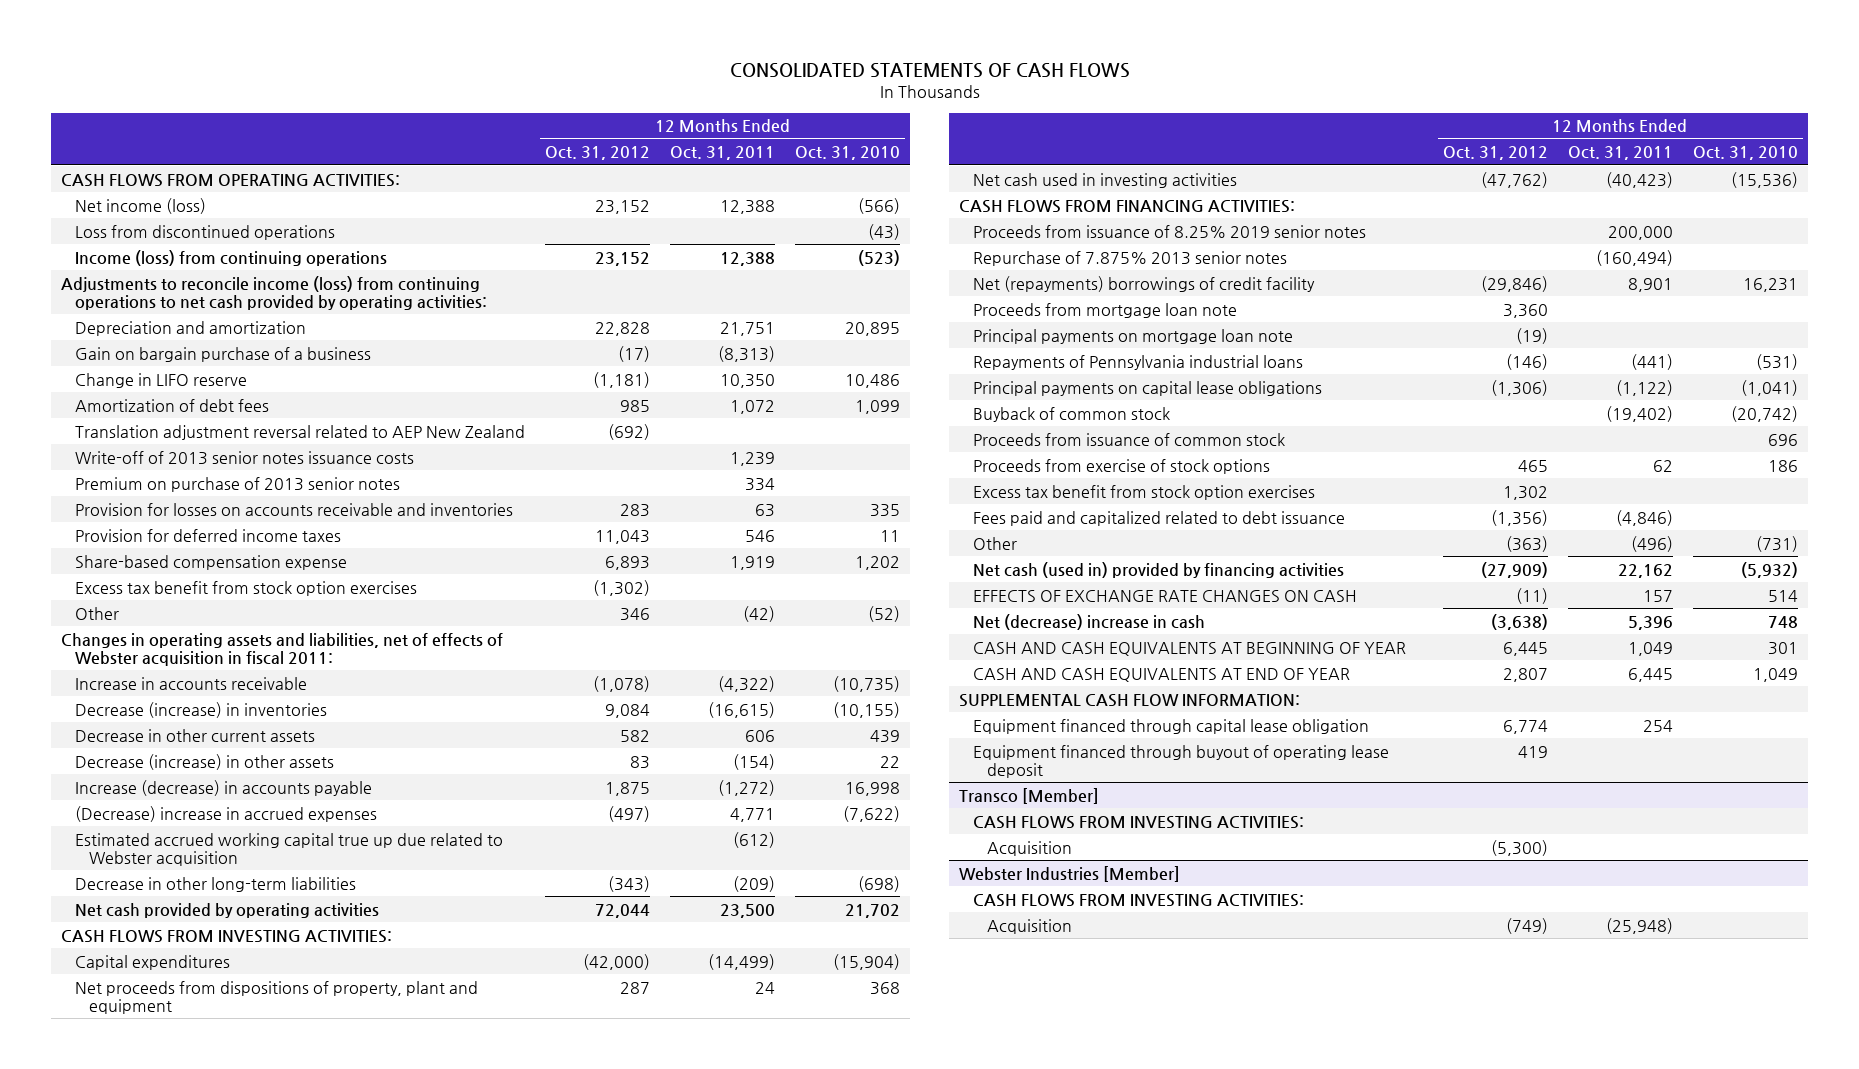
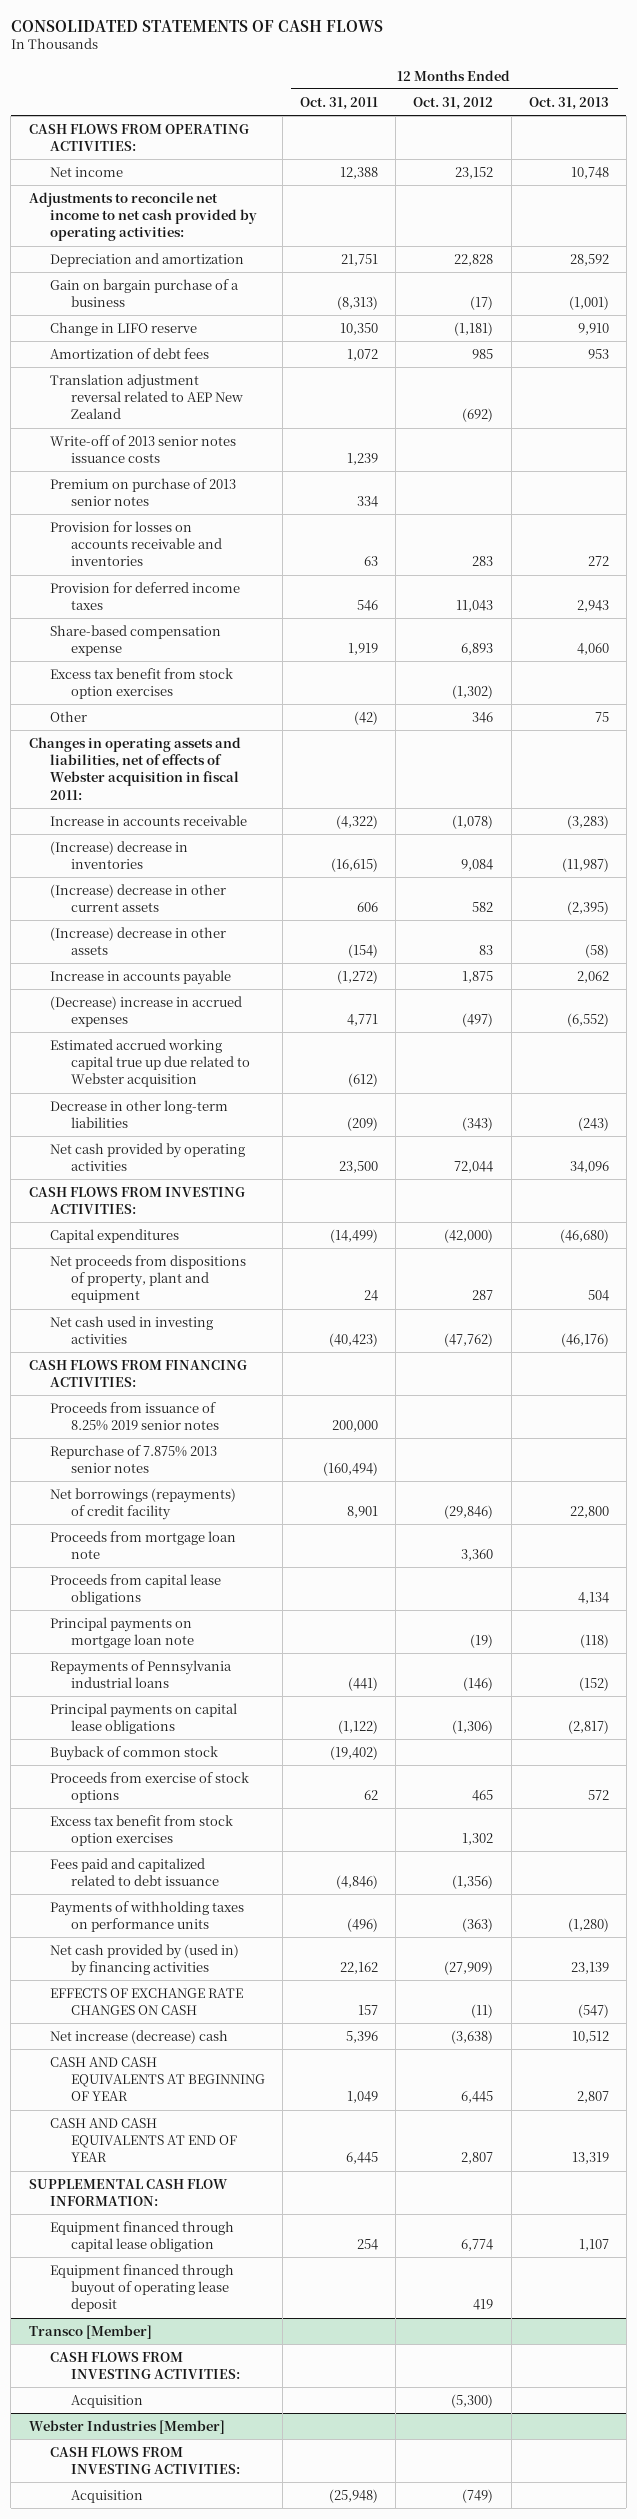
- | 12 Months Ended Oct. 31, 2012 | 12 Months Ended Oct. 31, 2011 | 12 Months Ended Oct. 31, 2010
+ | 12 Months Ended Oct. 31, 2011 | 12 Months Ended Oct. 31, 2012 | 12 Months Ended Oct. 31, 2013
- Net income (loss) | 23,152 | 12,388 | (566)
- Loss from discontinued operations | | | (43)
- Income (loss) from continuing operations | 23,152 | 12,388 | (523)
- Adjustments to reconcile income (loss) from continuing operations to net cash provided by operating activities:
+ Net income | 12,388 | 23,152 | 10,748
+ Adjustments to reconcile net income to net cash provided by operating activities:
- Decrease (increase) in inventories | 9,084 | (16,615) | (10,155)
- Decrease in other current assets | 582 | 606 | 439
- Decrease (increase) in other assets | 83 | (154) | 22
- Increase (decrease) in accounts payable | 1,875 | (1,272) | 16,998
+ (Increase) decrease in inventories | (16,615) | 9,084 | (11,987)
+ (Increase) decrease in other current assets | 606 | 582 | (2,395)
+ (Increase) decrease in other assets | (154) | 83 | (58)
+ Increase in accounts payable | (1,272) | 1,875 | 2,062
- Net (repayments) borrowings of credit facility | (29,846) | 8,901 | 16,231
+ Net borrowings (repayments) of credit facility | 8,901 | (29,846) | 22,800
+ Proceeds from capital lease obligations | | | 4,134
- Proceeds from issuance of common stock | | | 696
- Other | (363) | (496) | (731)
- Net cash (used in) provided by financing activities | (27,909) | 22,162 | (5,932)
+ Payments of withholding taxes on performance units | (496) | (363) | (1,280)
+ Net cash provided by (used in) by financing activities | 22,162 | (27,909) | 23,139
- Net (decrease) increase in cash | (3,638) | 5,396 | 748
+ Net increase (decrease) cash | 5,396 | (3,638) | 10,512

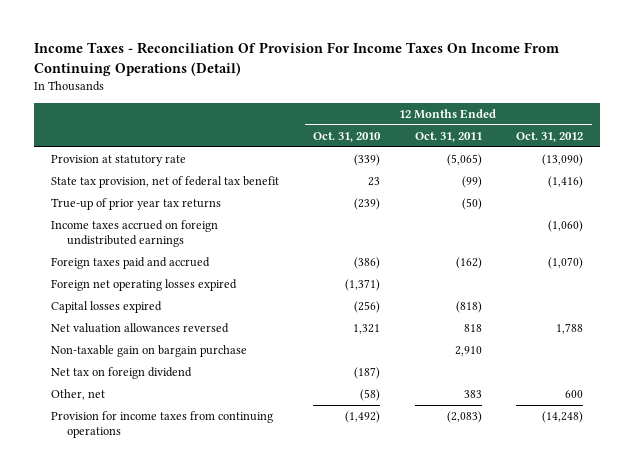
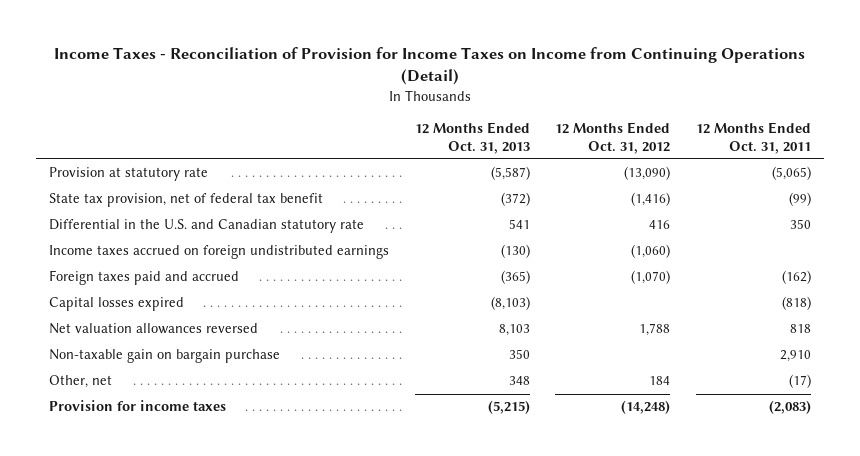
- Income Taxes - Reconciliation Of Provision For Income Taxes On Income From Continuing Operations (Detail)
+ Income Taxes - Reconciliation of Provision for Income Taxes on Income from Continuing Operations (Detail)
- | 12 Months Ended Oct. 31, 2010 | 12 Months Ended Oct. 31, 2011 | 12 Months Ended Oct. 31, 2012
+ | 12 Months Ended Oct. 31, 2013 | 12 Months Ended Oct. 31, 2012 | 12 Months Ended Oct. 31, 2011
- True-up of prior year tax returns | (239) | (50) |
+ Differential in the U.S. and Canadian statutory rate | 541 | 416 | 350
- Foreign net operating losses expired | (1,371) | |
- Net tax on foreign dividend | (187) | |
- Other, net | (58) | 383 | 600
- Provision for income taxes from continuing operations | (1,492) | (2,083) | (14,248)
+ Other, net | 348 | 184 | (17)
+ Provision for income taxes | (5,215) | (14,248) | (2,083)

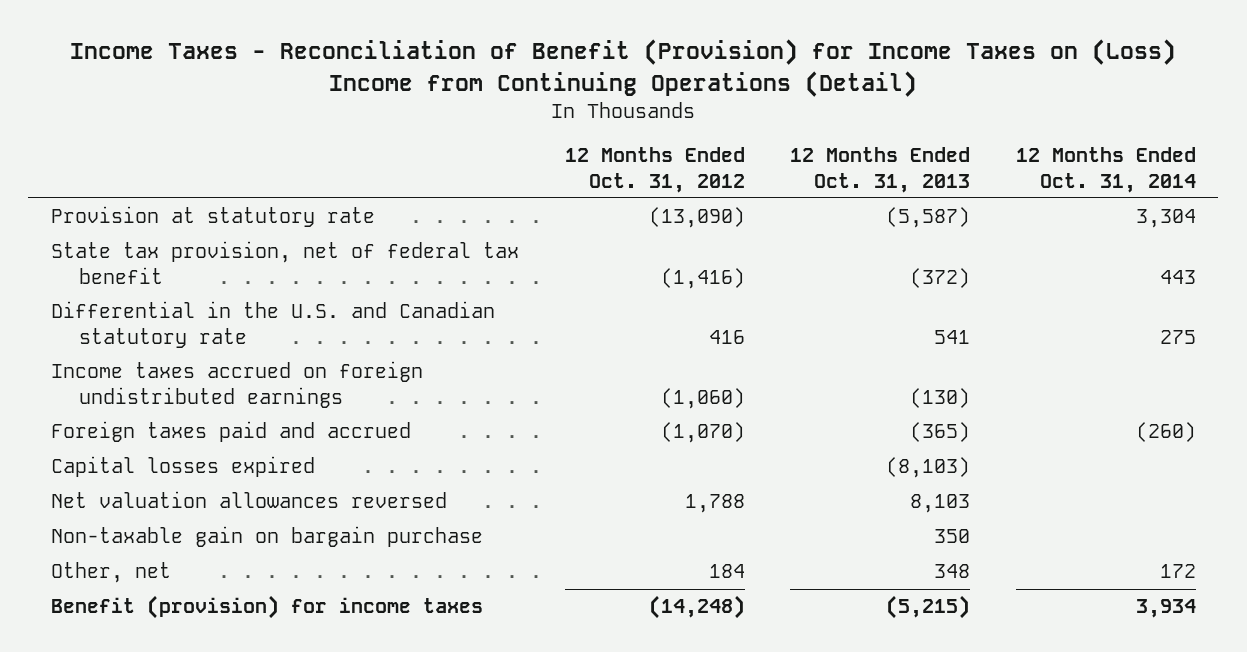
- Income Taxes - Reconciliation of Provision for Income Taxes on Income from Continuing Operations (Detail)
+ Income Taxes - Reconciliation of Benefit (Provision) for Income Taxes on (Loss) Income from Continuing Operations (Detail)
- | 12 Months Ended Oct. 31, 2013 | 12 Months Ended Oct. 31, 2012 | 12 Months Ended Oct. 31, 2011
+ | 12 Months Ended Oct. 31, 2012 | 12 Months Ended Oct. 31, 2013 | 12 Months Ended Oct. 31, 2014
- Provision for income taxes | (5,215) | (14,248) | (2,083)
+ Benefit (provision) for income taxes | (14,248) | (5,215) | 3,934

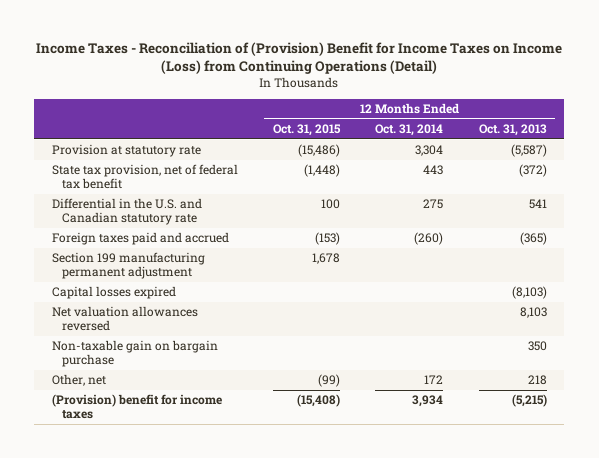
- Income Taxes - Reconciliation of Benefit (Provision) for Income Taxes on (Loss) Income from Continuing Operations (Detail)
+ Income Taxes - Reconciliation of (Provision) Benefit for Income Taxes on Income (Loss) from Continuing Operations (Detail)
- | 12 Months Ended Oct. 31, 2012 | 12 Months Ended Oct. 31, 2013 | 12 Months Ended Oct. 31, 2014
+ | 12 Months Ended Oct. 31, 2015 | 12 Months Ended Oct. 31, 2014 | 12 Months Ended Oct. 31, 2013
- Income taxes accrued on foreign undistributed earnings | (1,060) | (130) |
+ Section 199 manufacturing permanent adjustment | 1,678 | |
- Other, net | 184 | 348 | 172
- Benefit (provision) for income taxes | (14,248) | (5,215) | 3,934
+ Other, net | (99) | 172 | 218
+ (Provision) benefit for income taxes | (15,408) | 3,934 | (5,215)

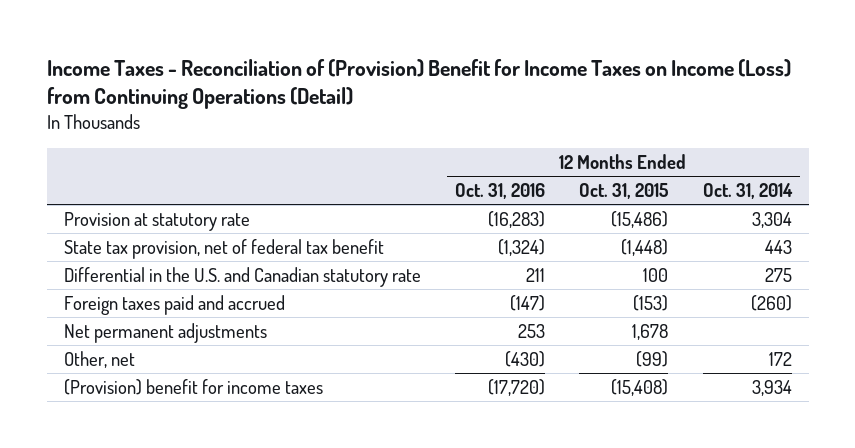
- | 12 Months Ended Oct. 31, 2015 | 12 Months Ended Oct. 31, 2014 | 12 Months Ended Oct. 31, 2013
+ | 12 Months Ended Oct. 31, 2016 | 12 Months Ended Oct. 31, 2015 | 12 Months Ended Oct. 31, 2014
- Section 199 manufacturing permanent adjustment | 1,678 | |
- Capital losses expired | | | (8,103)
- Net valuation allowances reversed | | | 8,103
- Non-taxable gain on bargain purchase | | | 350
+ Net permanent adjustments | 253 | 1,678 |

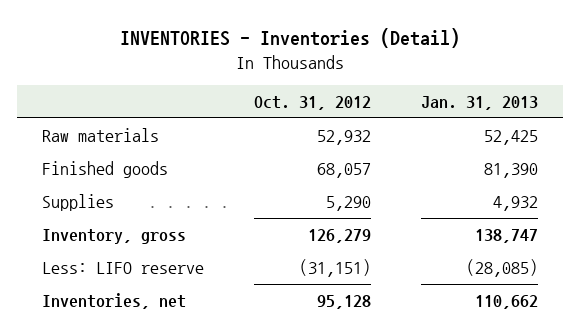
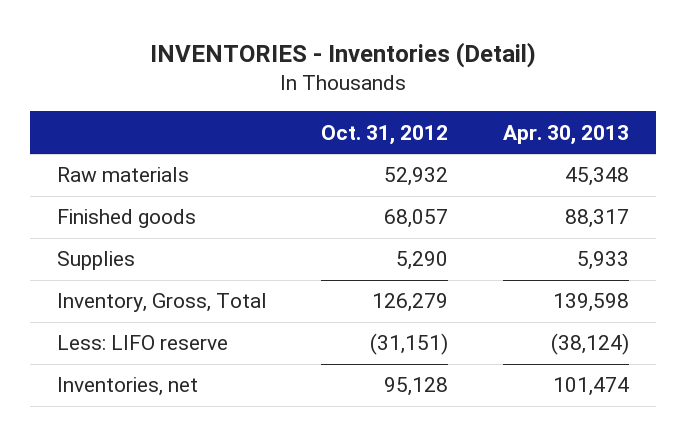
- | Oct. 31, 2012 | Jan. 31, 2013
+ | Oct. 31, 2012 | Apr. 30, 2013
- Inventory, gross | 126,279 | 138,747
+ Inventory, Gross, Total | 126,279 | 139,598

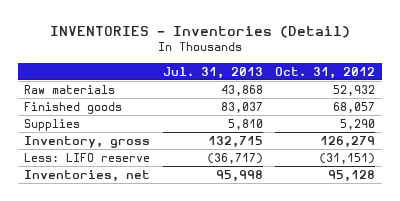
- | Oct. 31, 2012 | Apr. 30, 2013
+ | Jul. 31, 2013 | Oct. 31, 2012
- Inventory, Gross, Total | 126,279 | 139,598
+ Inventory, gross | 132,715 | 126,279

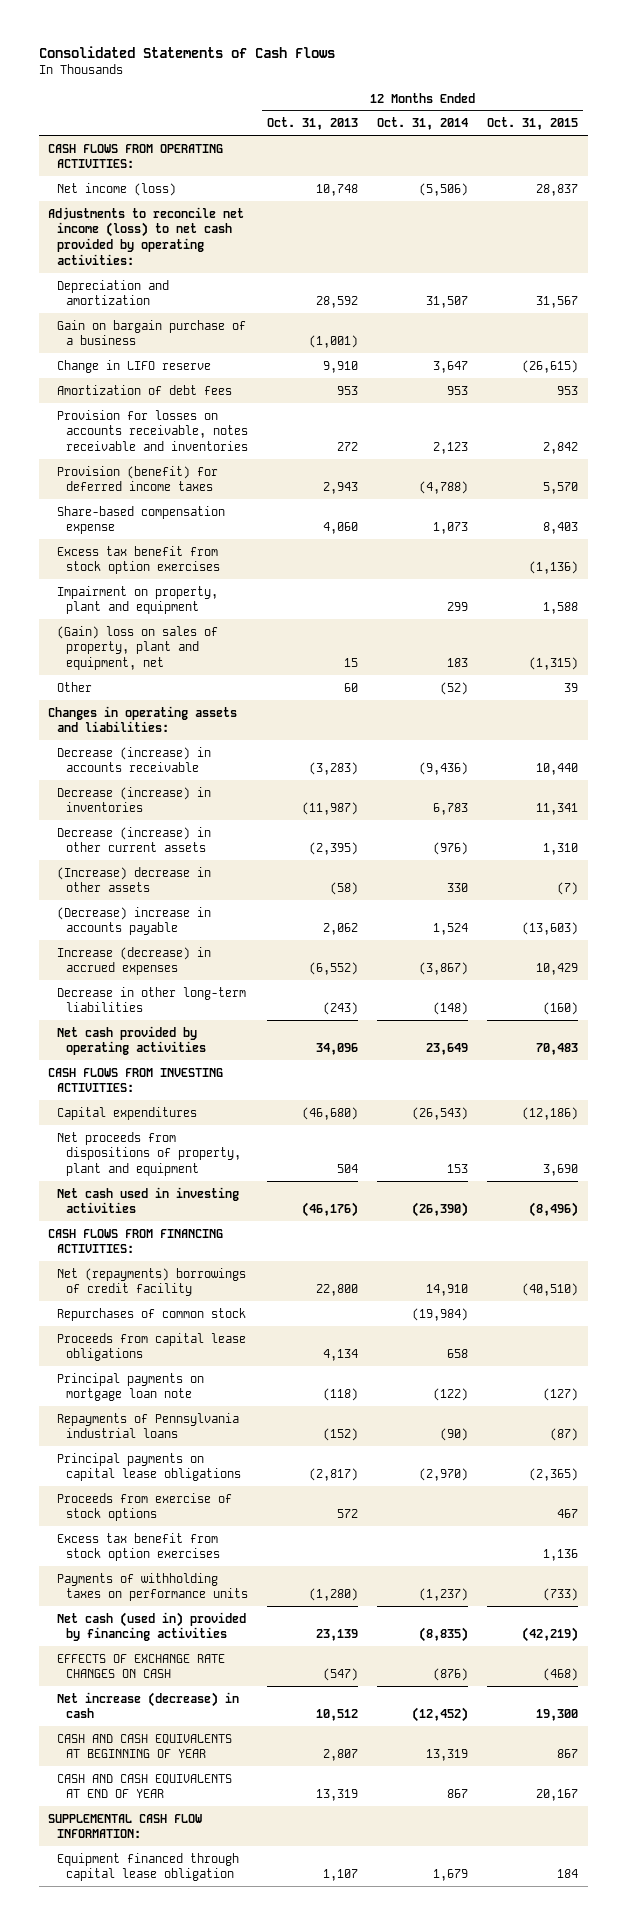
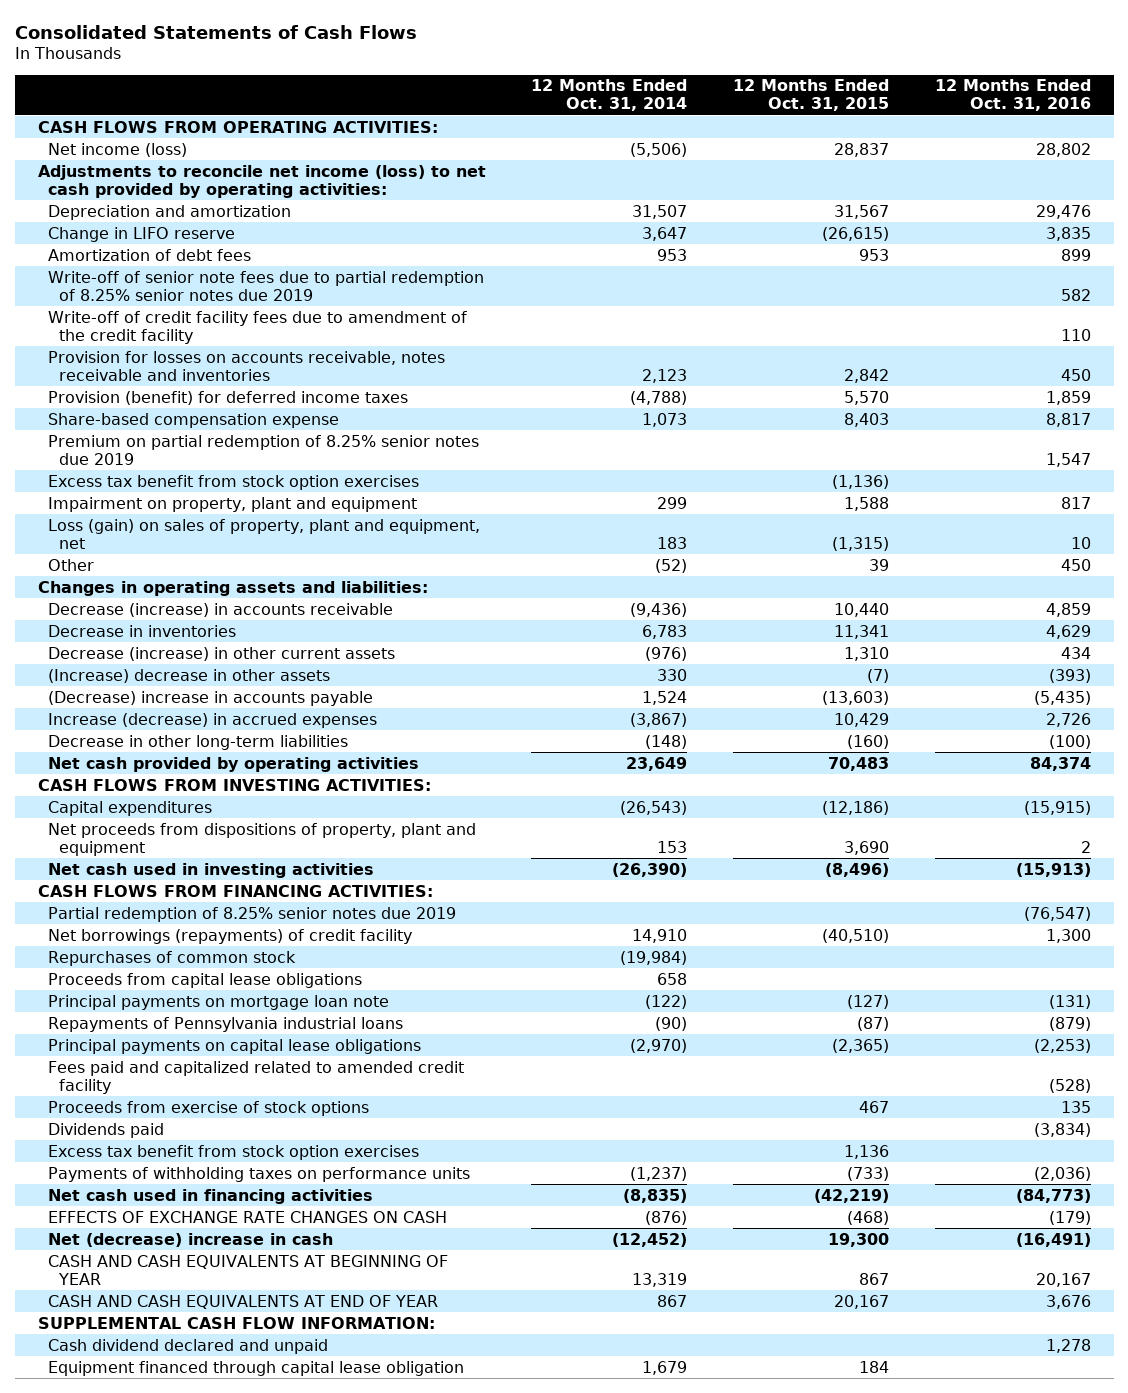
- | 12 Months Ended Oct. 31, 2013 | 12 Months Ended Oct. 31, 2014 | 12 Months Ended Oct. 31, 2015
+ | 12 Months Ended Oct. 31, 2014 | 12 Months Ended Oct. 31, 2015 | 12 Months Ended Oct. 31, 2016
- Gain on bargain purchase of a business | (1,001) | |
+ Write-off of senior note fees due to partial redemption of 8.25% senior notes due 2019 | | | 582
+ Write-off of credit facility fees due to amendment of the credit facility | | | 110
+ Premium on partial redemption of 8.25% senior notes due 2019 | | | 1,547
- (Gain) loss on sales of property, plant and equipment, net | 15 | 183 | (1,315)
+ Loss (gain) on sales of property, plant and equipment, net | 183 | (1,315) | 10
- Decrease (increase) in inventories | (11,987) | 6,783 | 11,341
+ Decrease in inventories | 6,783 | 11,341 | 4,629
- Net (repayments) borrowings of credit facility | 22,800 | 14,910 | (40,510)
+ Partial redemption of 8.25% senior notes due 2019 | | | (76,547)
+ Net borrowings (repayments) of credit facility | 14,910 | (40,510) | 1,300
+ Fees paid and capitalized related to amended credit facility | | | (528)
+ Dividends paid | | | (3,834)
- Net cash (used in) provided by financing activities | 23,139 | (8,835) | (42,219)
+ Net cash used in financing activities | (8,835) | (42,219) | (84,773)
- Net increase (decrease) in cash | 10,512 | (12,452) | 19,300
+ Net (decrease) increase in cash | (12,452) | 19,300 | (16,491)
+ Cash dividend declared and unpaid | | | 1,278

